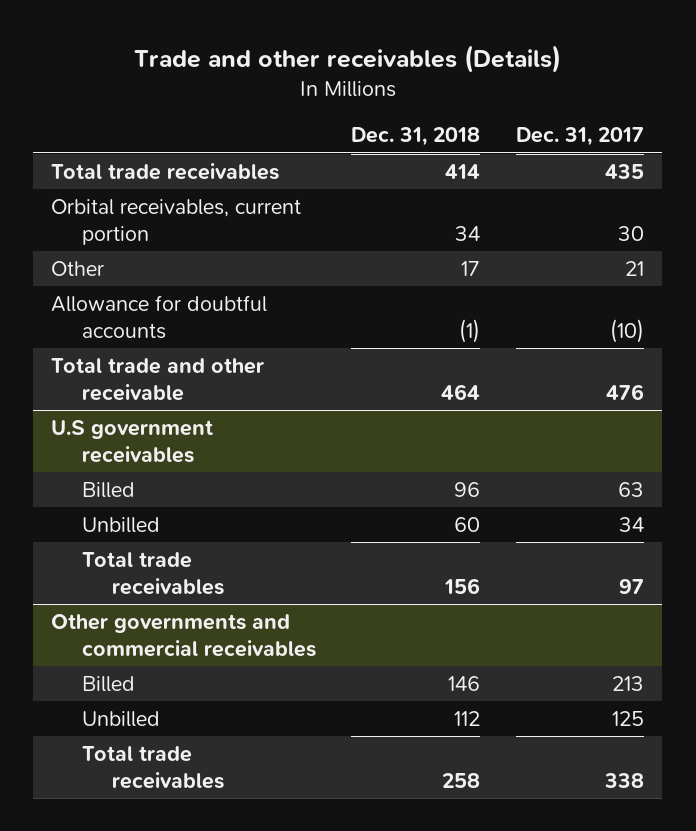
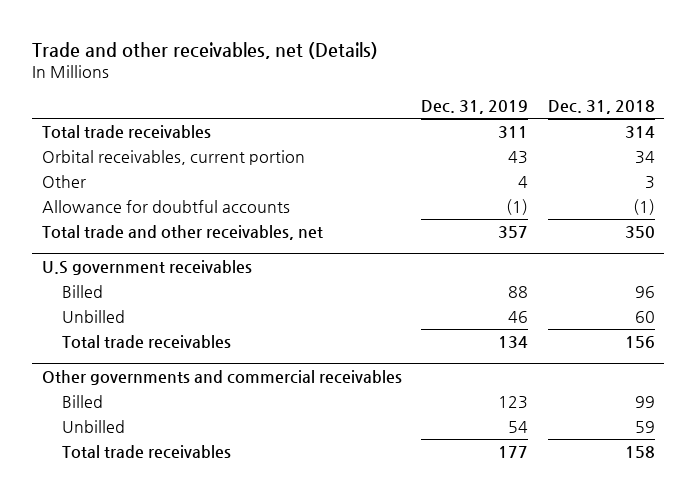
- Trade and other receivables (Details)
+ Trade and other receivables, net (Details)
- | Dec. 31, 2018 | Dec. 31, 2017
+ | Dec. 31, 2019 | Dec. 31, 2018
- Total trade receivables | 414 | 435
+ Total trade receivables | 311 | 314
- Other | 17 | 21
+ Other | 4 | 3
- Total trade and other receivable | 464 | 476
+ Total trade and other receivables, net | 357 | 350
@ Other governments and commercial receivables
- Billed | 146 | 213
- Unbilled | 112 | 125
- Total trade receivables | 258 | 338
+ Billed | 123 | 99
+ Unbilled | 54 | 59
+ Total trade receivables | 177 | 158

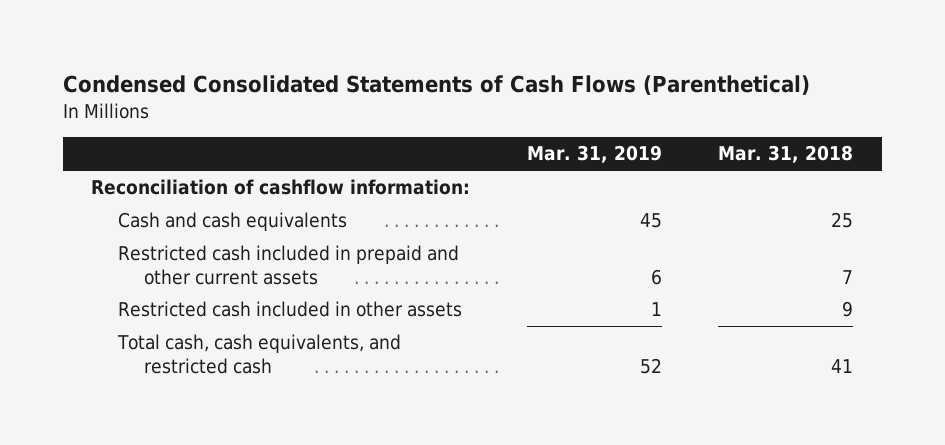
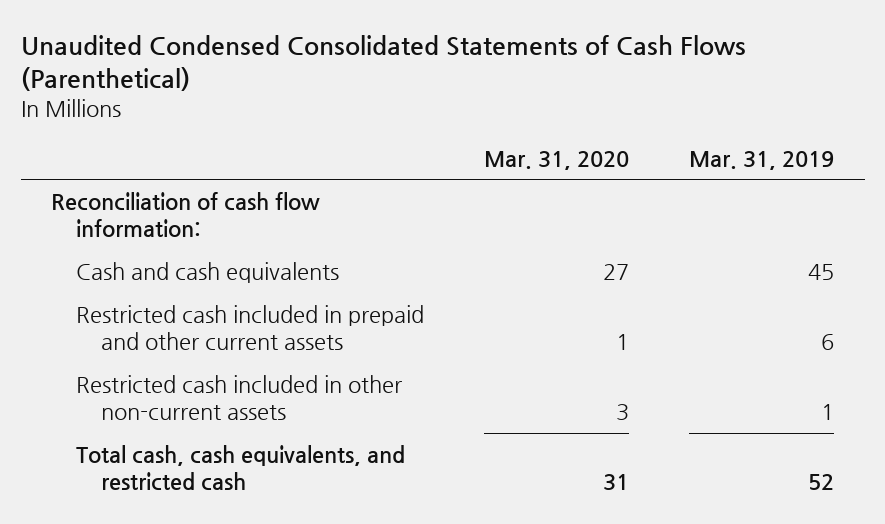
- Condensed Consolidated Statements of Cash Flows (Parenthetical)
+ Unaudited Condensed Consolidated Statements of Cash Flows (Parenthetical)
- | Mar. 31, 2019 | Mar. 31, 2018
+ | Mar. 31, 2020 | Mar. 31, 2019
- Reconciliation of cashflow information:
+ Reconciliation of cash flow information:
- Restricted cash included in other assets | 1 | 9
+ Restricted cash included in other non-current assets | 3 | 1

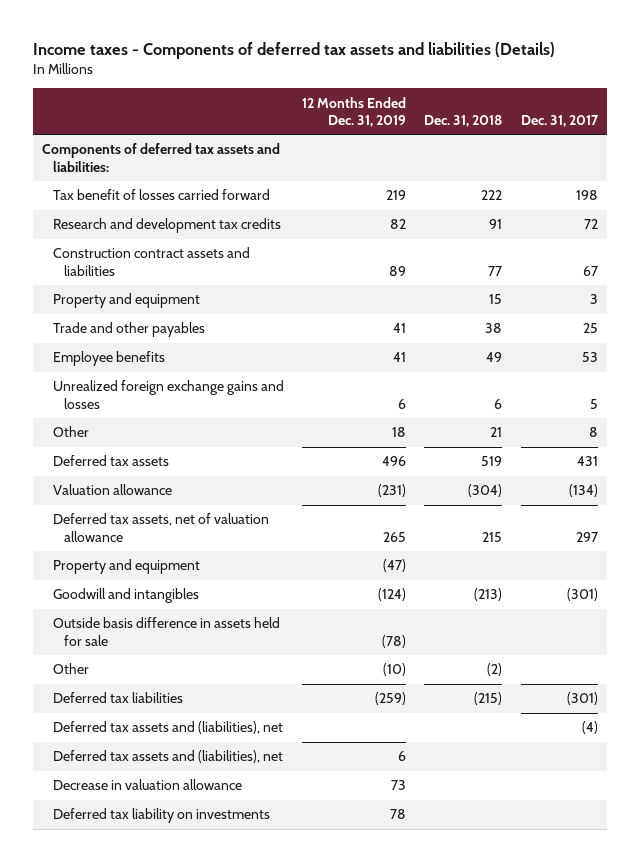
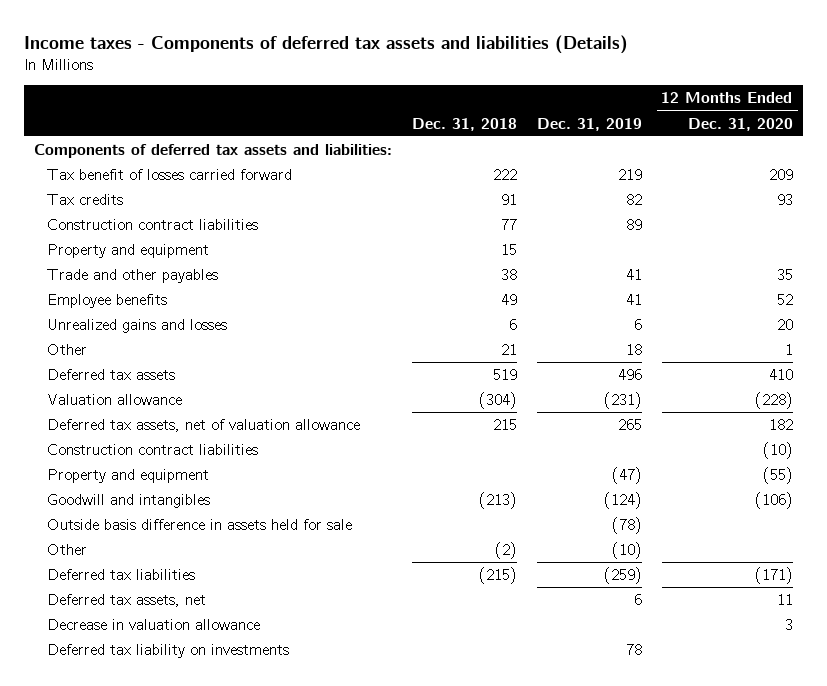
- | 12 Months Ended Dec. 31, 2019 | Dec. 31, 2018 | Dec. 31, 2017
+ | Dec. 31, 2018 | Dec. 31, 2019 | 12 Months Ended Dec. 31, 2020
- Research and development tax credits | 82 | 91 | 72
- Construction contract assets and liabilities | 89 | 77 | 67
+ Tax credits | 91 | 82 | 93
+ Construction contract liabilities | 77 | 89 |
- Unrealized foreign exchange gains and losses | 6 | 6 | 5
+ Unrealized gains and losses | 6 | 6 | 20
+ Construction contract liabilities | | | (10)
- Deferred tax assets and (liabilities), net | | | (4)
- Deferred tax assets and (liabilities), net | 6 | |
+ Deferred tax assets, net | | 6 | 11

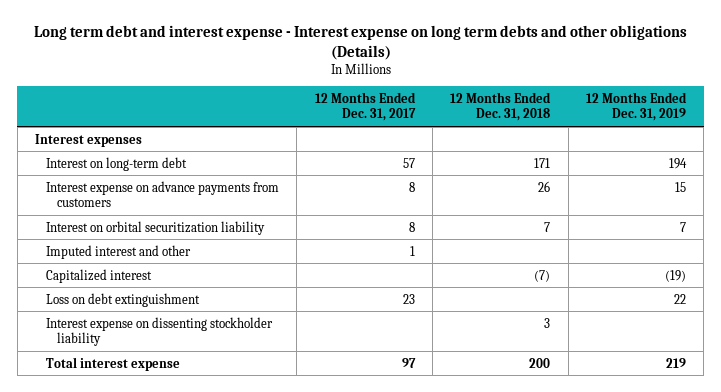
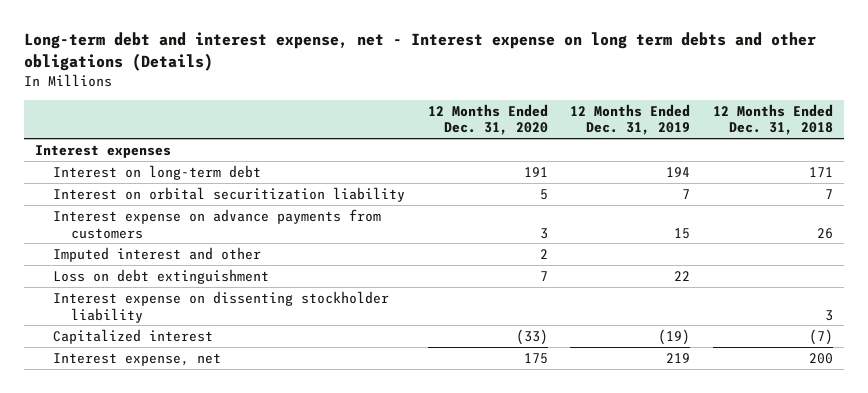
- Long term debt and interest expense - Interest expense on long term debts and other obligations (Details)
+ Long-term debt and interest expense, net - Interest expense on long term debts and other obligations (Details)
- | 12 Months Ended Dec. 31, 2017 | 12 Months Ended Dec. 31, 2018 | 12 Months Ended Dec. 31, 2019
+ | 12 Months Ended Dec. 31, 2020 | 12 Months Ended Dec. 31, 2019 | 12 Months Ended Dec. 31, 2018
moved down: Interest expense on advance payments from customers | 3 | 15 | 26
- Total interest expense | 97 | 200 | 219
moved down: Capitalized interest | (33) | (19) | (7)
+ Interest expense, net | 175 | 219 | 200

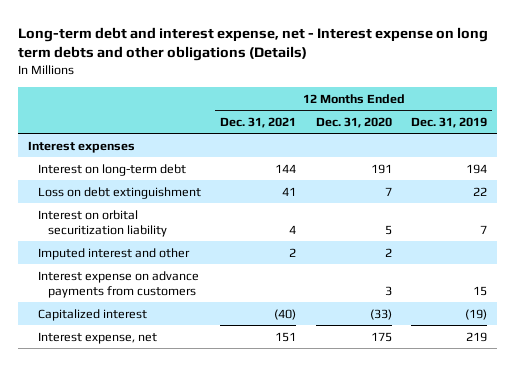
- | 12 Months Ended Dec. 31, 2020 | 12 Months Ended Dec. 31, 2019 | 12 Months Ended Dec. 31, 2018
+ | 12 Months Ended Dec. 31, 2021 | 12 Months Ended Dec. 31, 2020 | 12 Months Ended Dec. 31, 2019
moved up: Loss on debt extinguishment | 41 | 7 | 22
- Interest expense on dissenting stockholder liability | | | 3
moved down: Interest expense on advance payments from customers | | 3 | 15

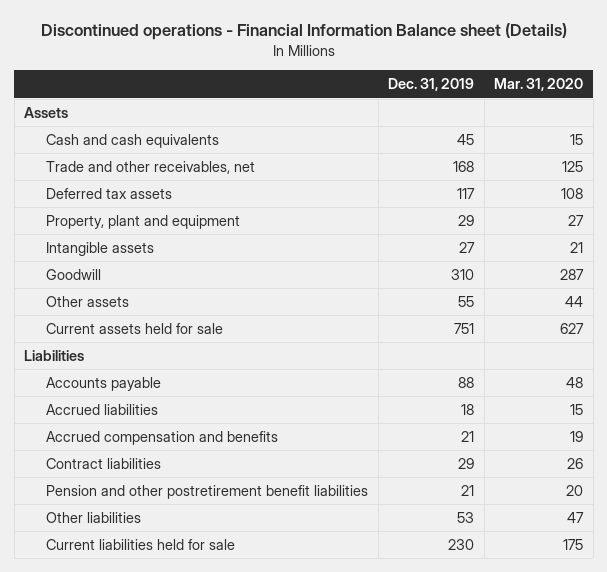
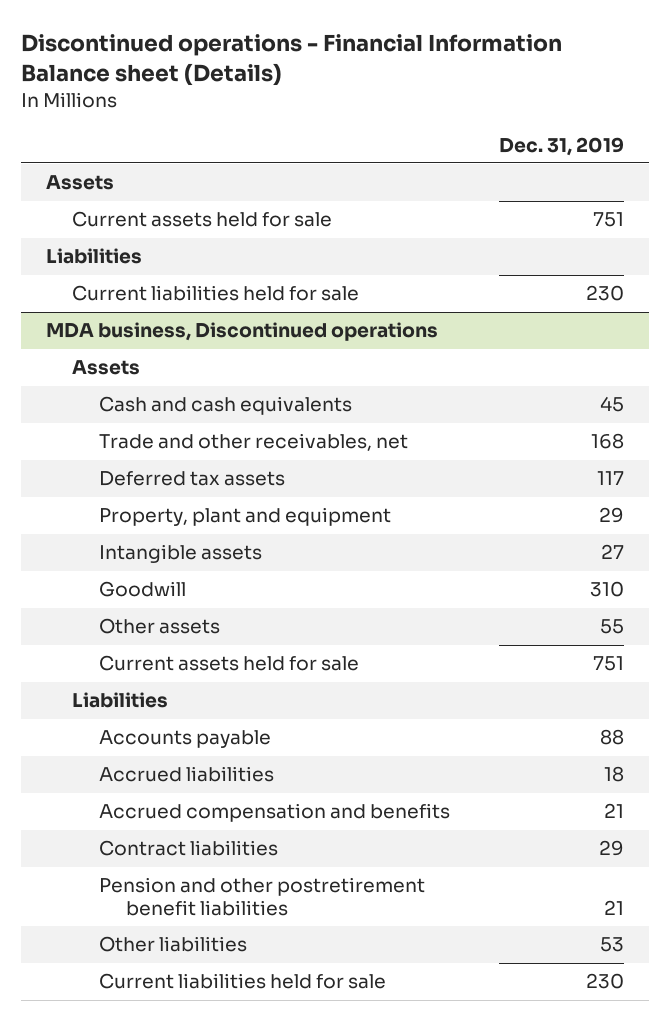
- | Dec. 31, 2019 | Mar. 31, 2020
+ | Dec. 31, 2019
+ Current assets held for sale | 751
+ Liabilities
+ Current liabilities held for sale | 230
+ MDA business, Discontinued operations
+ Assets

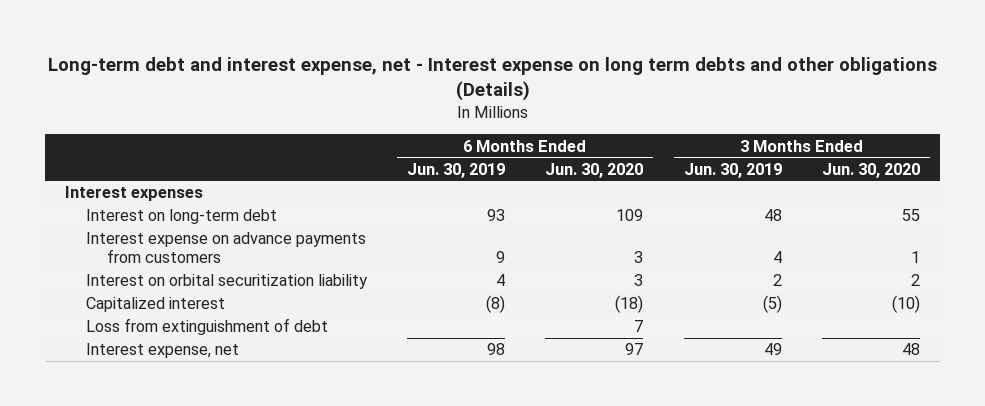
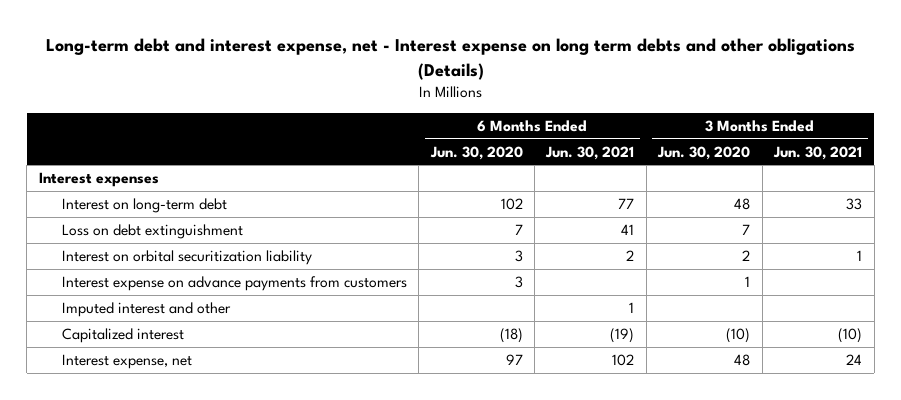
- | 6 Months Ended Jun. 30, 2019 | 6 Months Ended Jun. 30, 2020 | 3 Months Ended Jun. 30, 2019 | 3 Months Ended Jun. 30, 2020
+ | 6 Months Ended Jun. 30, 2020 | 6 Months Ended Jun. 30, 2021 | 3 Months Ended Jun. 30, 2020 | 3 Months Ended Jun. 30, 2021
- Interest on long-term debt | 93 | 109 | 48 | 55
+ Interest on long-term debt | 102 | 77 | 48 | 33
+ Loss on debt extinguishment | 7 | 41 | 7 |
moved down: Interest expense on advance payments from customers | 3 | | 1 |
+ Imputed interest and other | | 1 | |
- Loss from extinguishment of debt | | 7 | |

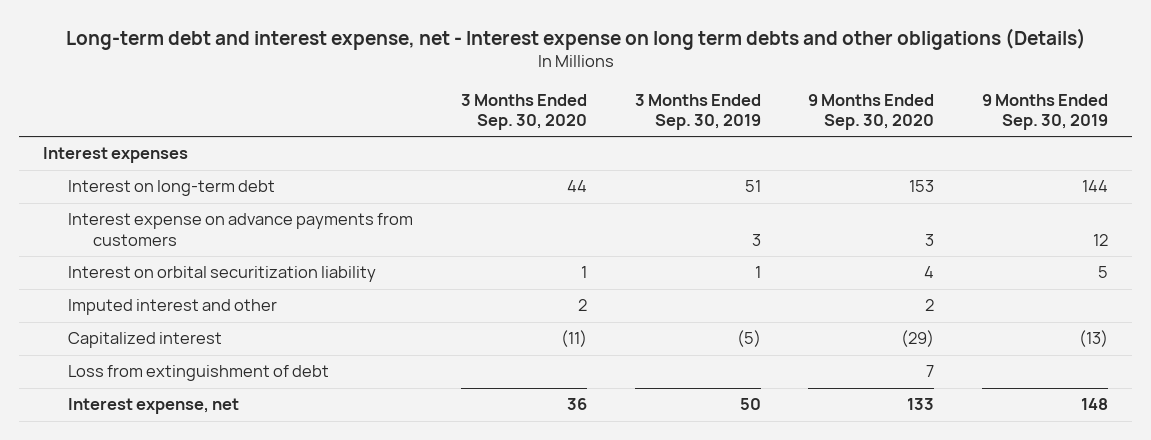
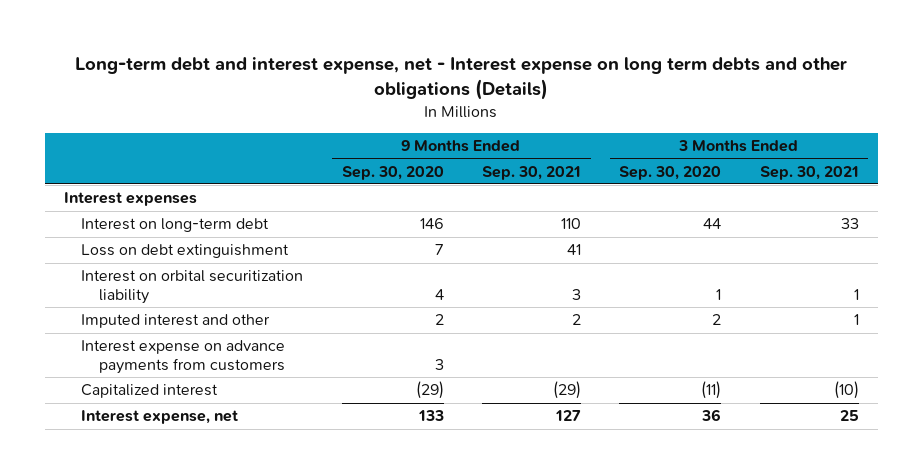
- | 3 Months Ended Sep. 30, 2020 | 3 Months Ended Sep. 30, 2019 | 9 Months Ended Sep. 30, 2020 | 9 Months Ended Sep. 30, 2019
+ | 9 Months Ended Sep. 30, 2020 | 9 Months Ended Sep. 30, 2021 | 3 Months Ended Sep. 30, 2020 | 3 Months Ended Sep. 30, 2021
- Interest on long-term debt | 44 | 51 | 153 | 144
+ Interest on long-term debt | 146 | 110 | 44 | 33
+ Loss on debt extinguishment | 7 | 41 | |
moved down: Interest expense on advance payments from customers | 3 | | |
- Loss from extinguishment of debt | | | 7 |

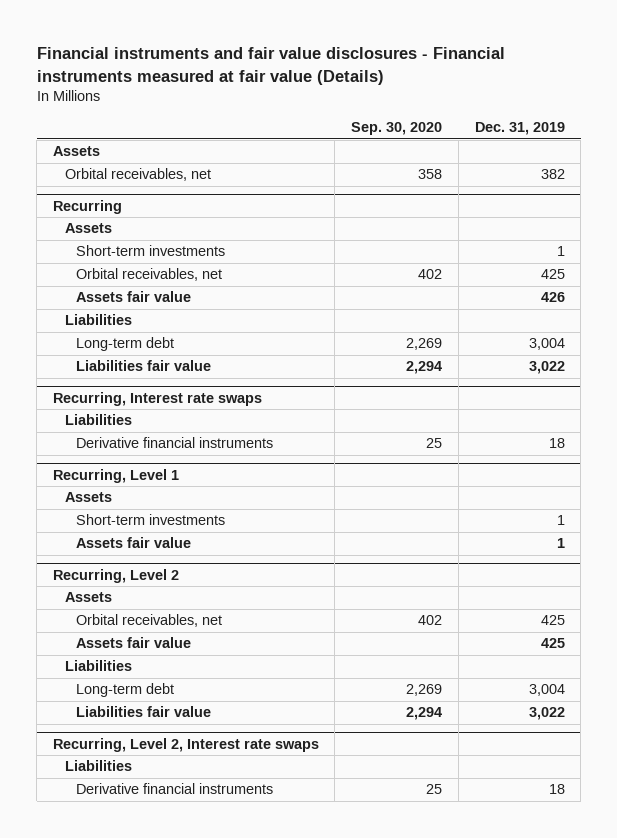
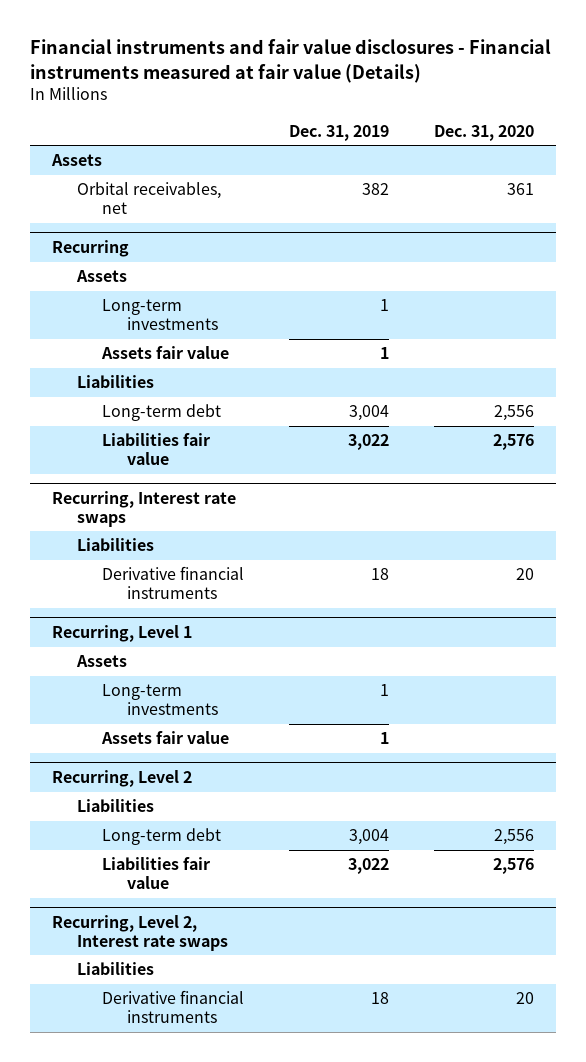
- | Sep. 30, 2020 | Dec. 31, 2019
+ | Dec. 31, 2019 | Dec. 31, 2020
@ Recurring
- Short-term investments | | 1
- Orbital receivables, net | 402 | 425
- Assets fair value | | 426
+ Long-term investments | 1 |
+ Assets fair value | 1 |
@ Recurring, Level 1
- Short-term investments | | 1
+ Long-term investments | 1 |
@ Recurring, Level 2
- Assets
- Orbital receivables, net | 402 | 425
- Assets fair value | | 425

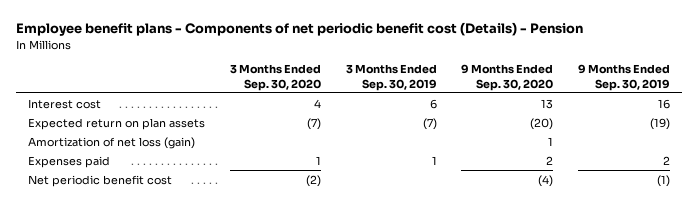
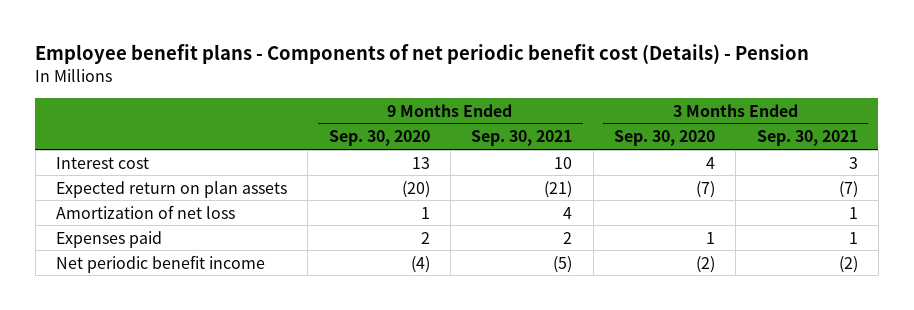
- | 3 Months Ended Sep. 30, 2020 | 3 Months Ended Sep. 30, 2019 | 9 Months Ended Sep. 30, 2020 | 9 Months Ended Sep. 30, 2019
+ | 9 Months Ended Sep. 30, 2020 | 9 Months Ended Sep. 30, 2021 | 3 Months Ended Sep. 30, 2020 | 3 Months Ended Sep. 30, 2021
- Amortization of net loss (gain) | | | 1 |
+ Amortization of net loss | 1 | 4 | | 1
- Net periodic benefit cost | (2) | | (4) | (1)
+ Net periodic benefit income | (4) | (5) | (2) | (2)

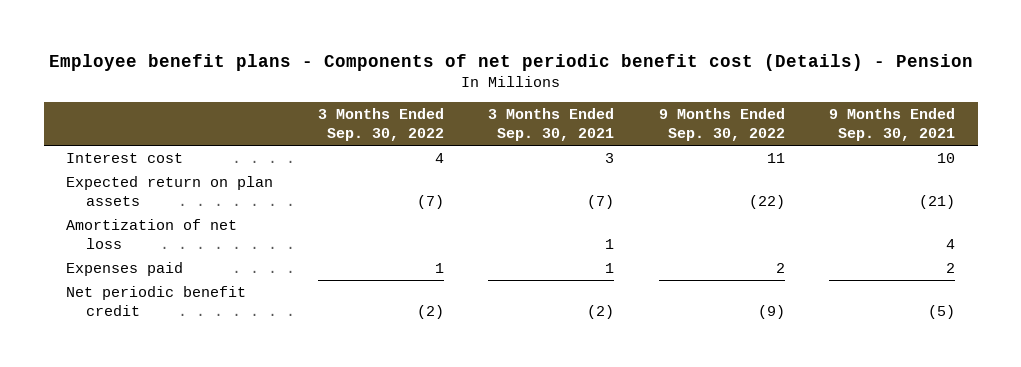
- | 9 Months Ended Sep. 30, 2020 | 9 Months Ended Sep. 30, 2021 | 3 Months Ended Sep. 30, 2020 | 3 Months Ended Sep. 30, 2021
+ | 3 Months Ended Sep. 30, 2022 | 3 Months Ended Sep. 30, 2021 | 9 Months Ended Sep. 30, 2022 | 9 Months Ended Sep. 30, 2021
- Net periodic benefit income | (4) | (5) | (2) | (2)
+ Net periodic benefit credit | (2) | (2) | (9) | (5)

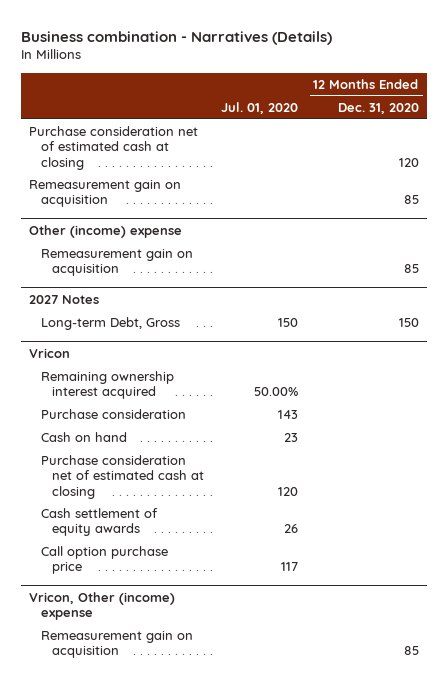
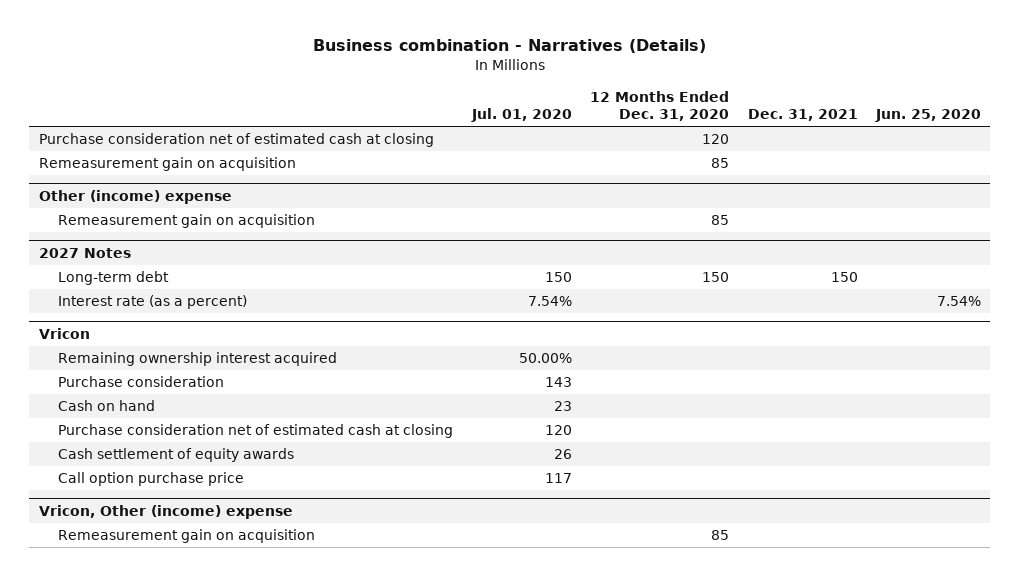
- | Jul. 01, 2020 | 12 Months Ended Dec. 31, 2020
+ | Jul. 01, 2020 | 12 Months Ended Dec. 31, 2020 | Dec. 31, 2021 | Jun. 25, 2020
@ 2027 Notes
- Long-term Debt, Gross | 150 | 150
+ Long-term debt | 150 | 150 | 150 |
+ Interest rate (as a percent) | 7.54% | | | 7.54%

